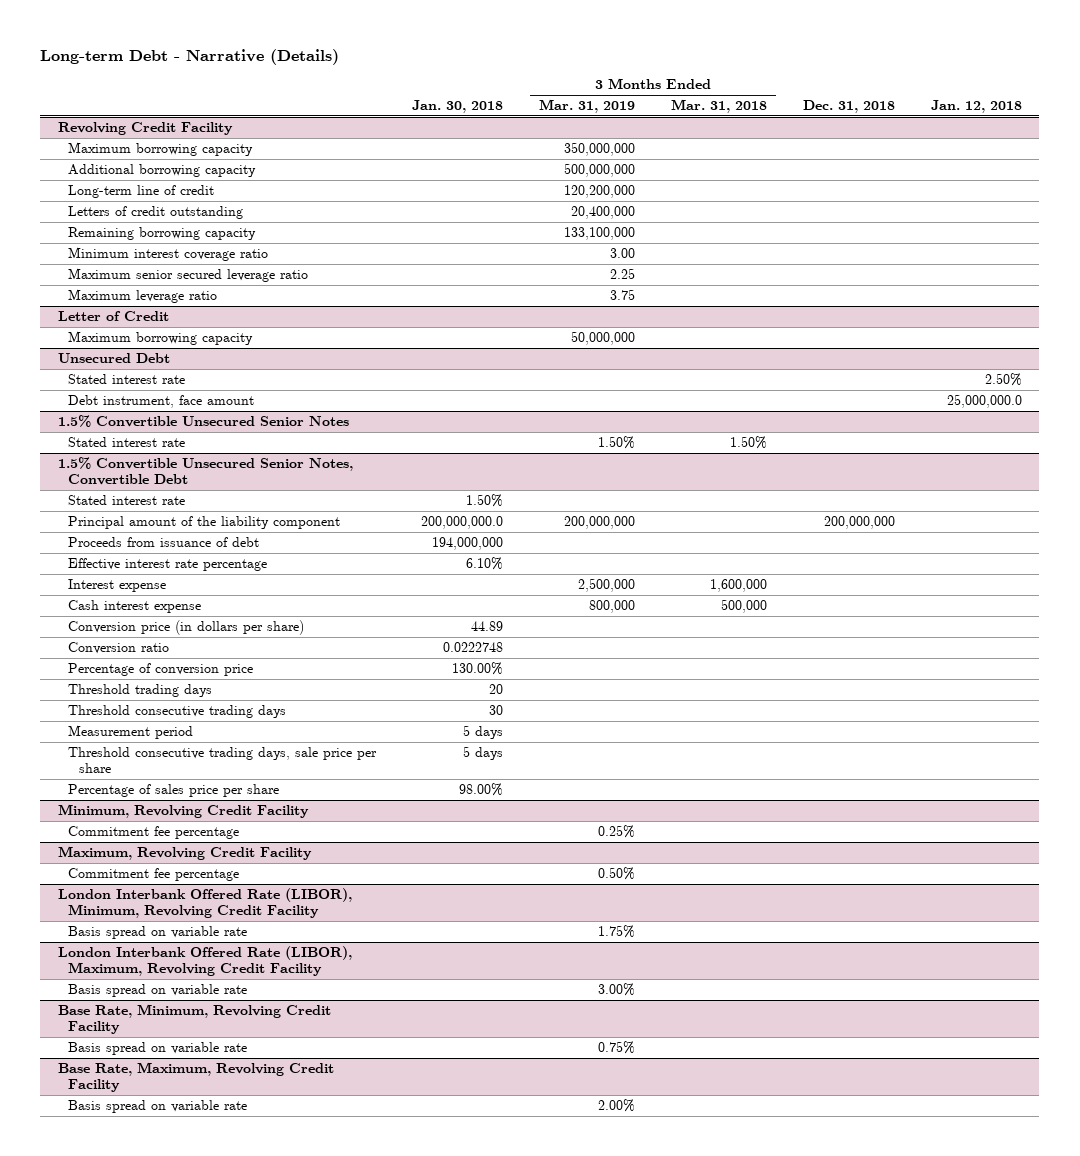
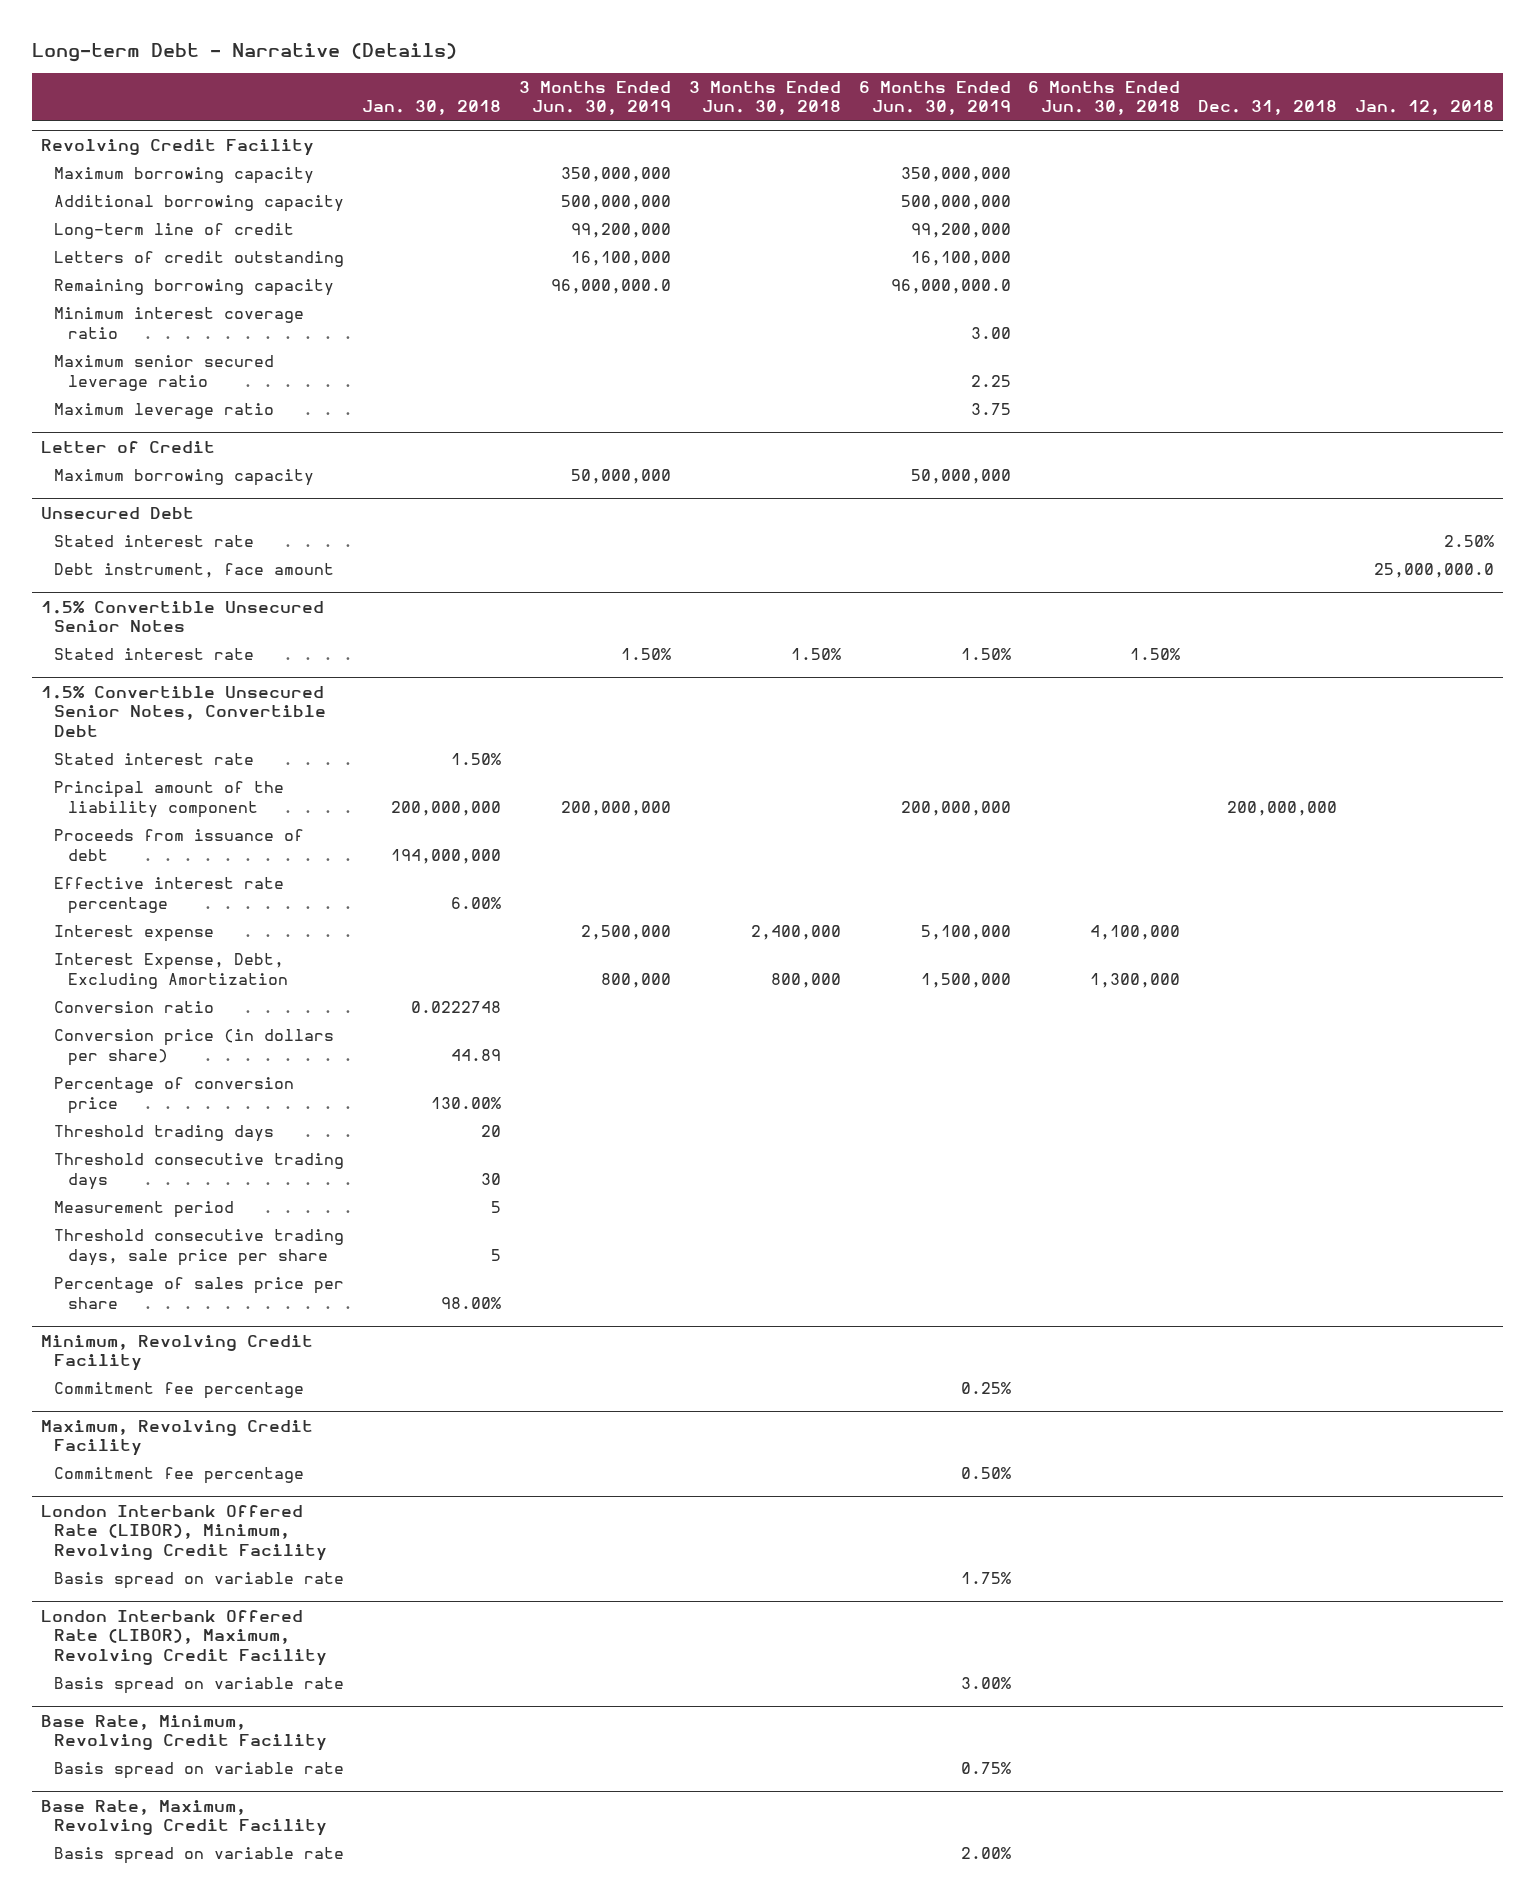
- | Jan. 30, 2018 | 3 Months Ended Mar. 31, 2019 | 3 Months Ended Mar. 31, 2018 | Dec. 31, 2018 | Jan. 12, 2018
+ | Jan. 30, 2018 | 3 Months Ended Jun. 30, 2019 | 3 Months Ended Jun. 30, 2018 | 6 Months Ended Jun. 30, 2019 | 6 Months Ended Jun. 30, 2018 | Dec. 31, 2018 | Jan. 12, 2018
@ 1.5% Convertible Unsecured Senior Notes, Convertible Debt
- Principal amount of the liability component | 200,000,000.0 | 200,000,000 | | 200,000,000 |
+ Principal amount of the liability component | 200,000,000 | 200,000,000 | | 200,000,000 | | 200,000,000 |
- Effective interest rate percentage | 6.10% | | | |
+ Effective interest rate percentage | 6.00% | | | | | |
- Cash interest expense | | 800,000 | 500,000 | |
+ Interest Expense, Debt, Excluding Amortization | | 800,000 | 800,000 | 1,500,000 | 1,300,000 | |
moved down: Conversion price (in dollars per share) | 44.89 | | | | | |
- Measurement period | 5 days | | | |
- Threshold consecutive trading days, sale price per share | 5 days | | | |
+ Measurement period | 5 | | | | | |
+ Threshold consecutive trading days, sale price per share | 5 | | | | | |

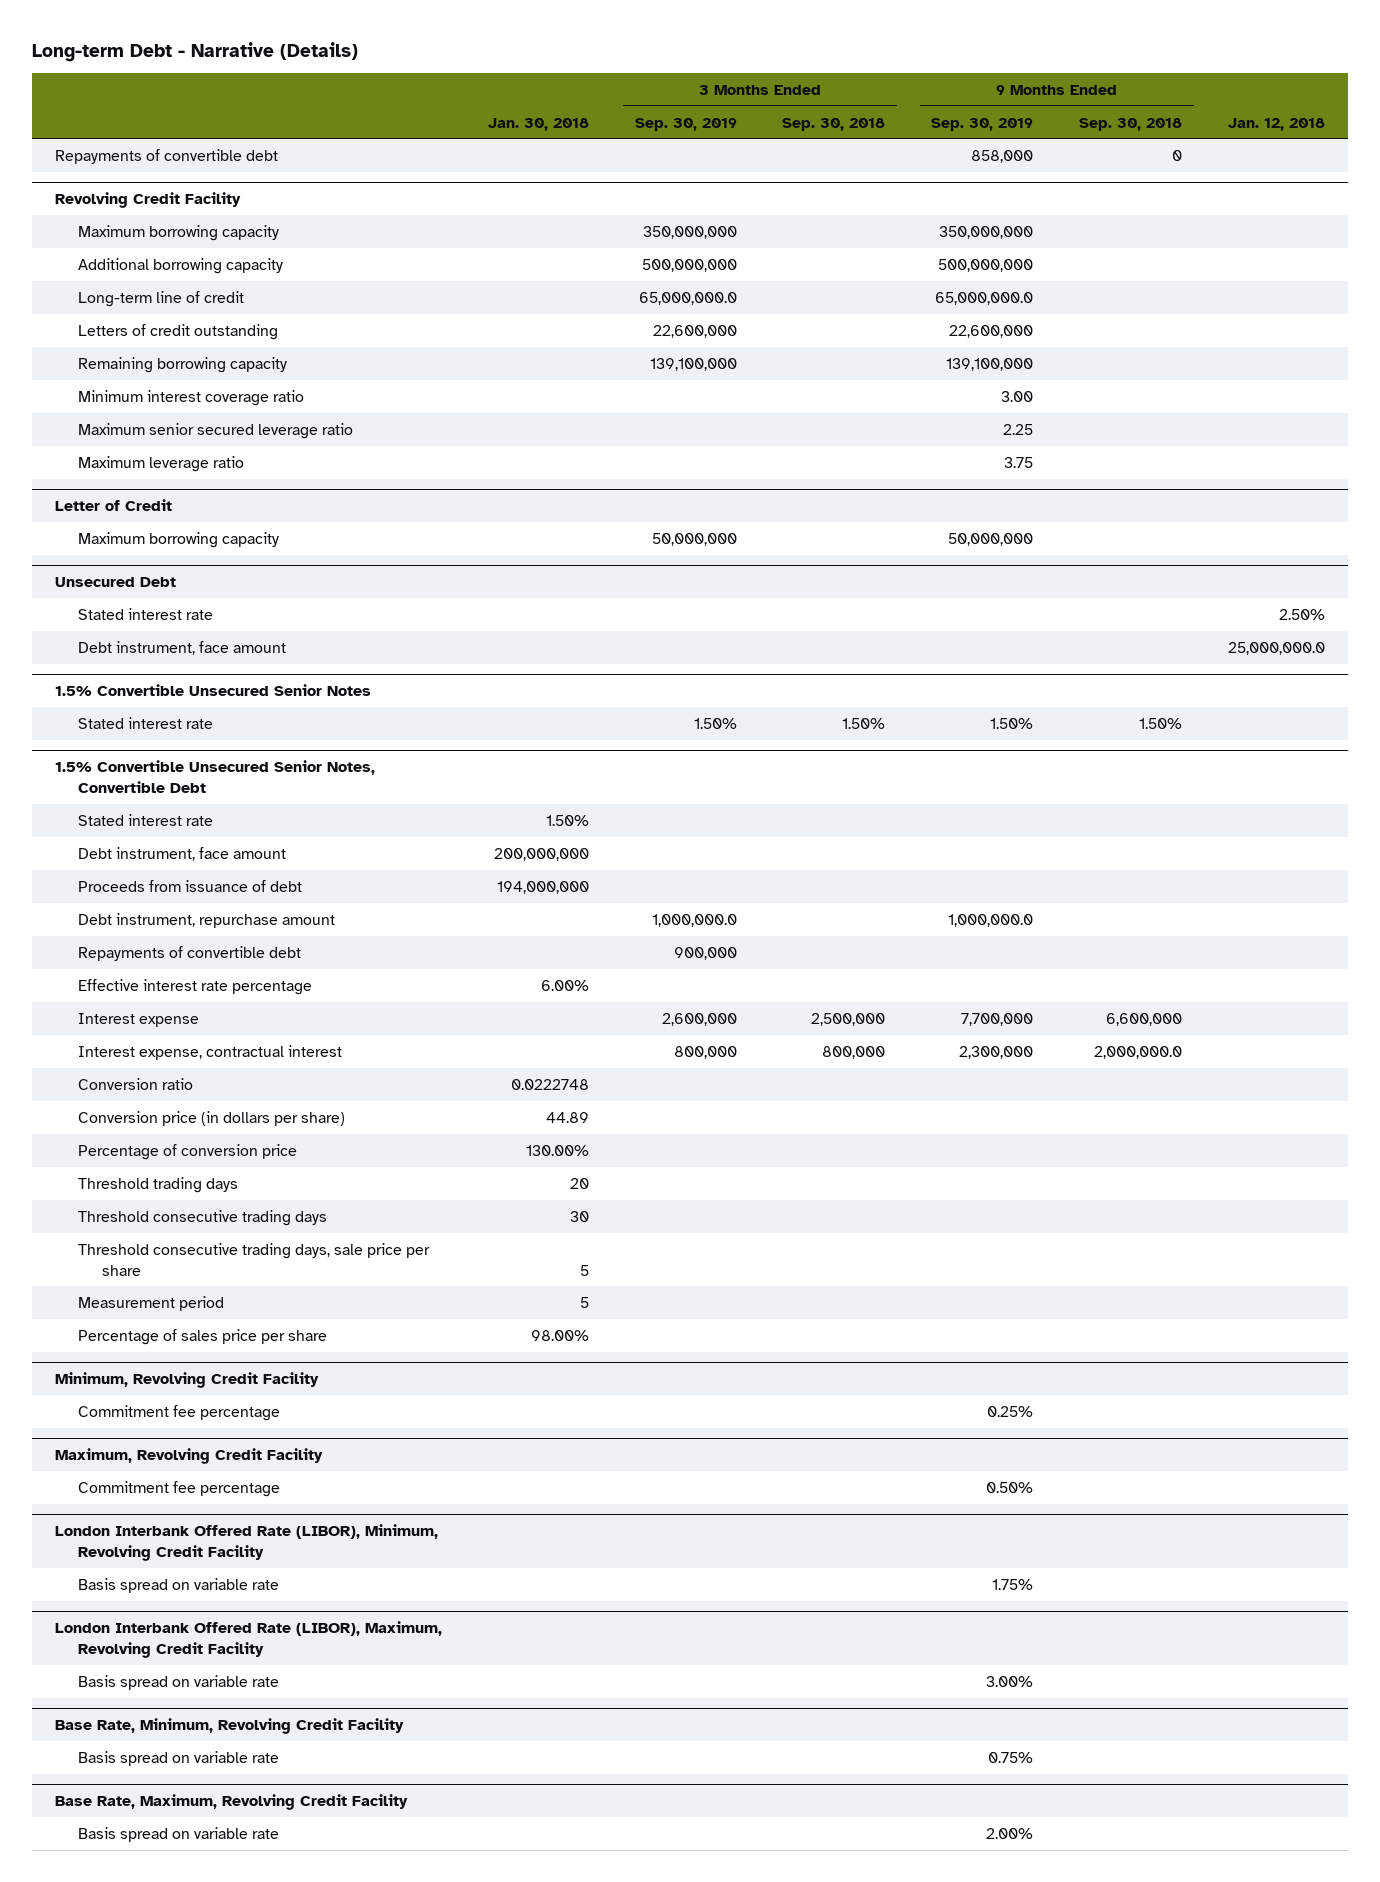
- | Jan. 30, 2018 | 3 Months Ended Jun. 30, 2019 | 3 Months Ended Jun. 30, 2018 | 6 Months Ended Jun. 30, 2019 | 6 Months Ended Jun. 30, 2018 | Dec. 31, 2018 | Jan. 12, 2018
+ | Jan. 30, 2018 | 3 Months Ended Sep. 30, 2019 | 3 Months Ended Sep. 30, 2018 | 9 Months Ended Sep. 30, 2019 | 9 Months Ended Sep. 30, 2018 | Jan. 12, 2018
+ Repayments of convertible debt | | | | 858,000 | 0 |
@ 1.5% Convertible Unsecured Senior Notes, Convertible Debt
- Principal amount of the liability component | 200,000,000 | 200,000,000 | | 200,000,000 | | 200,000,000 |
+ Debt instrument, face amount | 200,000,000 | | | | |
+ Debt instrument, repurchase amount | | 1,000,000.0 | | 1,000,000.0 | |
+ Repayments of convertible debt | | 900,000 | | | |
- Interest Expense, Debt, Excluding Amortization | | 800,000 | 800,000 | 1,500,000 | 1,300,000 | |
+ Interest expense, contractual interest | | 800,000 | 800,000 | 2,300,000 | 2,000,000.0 |
moved down: Measurement period | 5 | | | | |

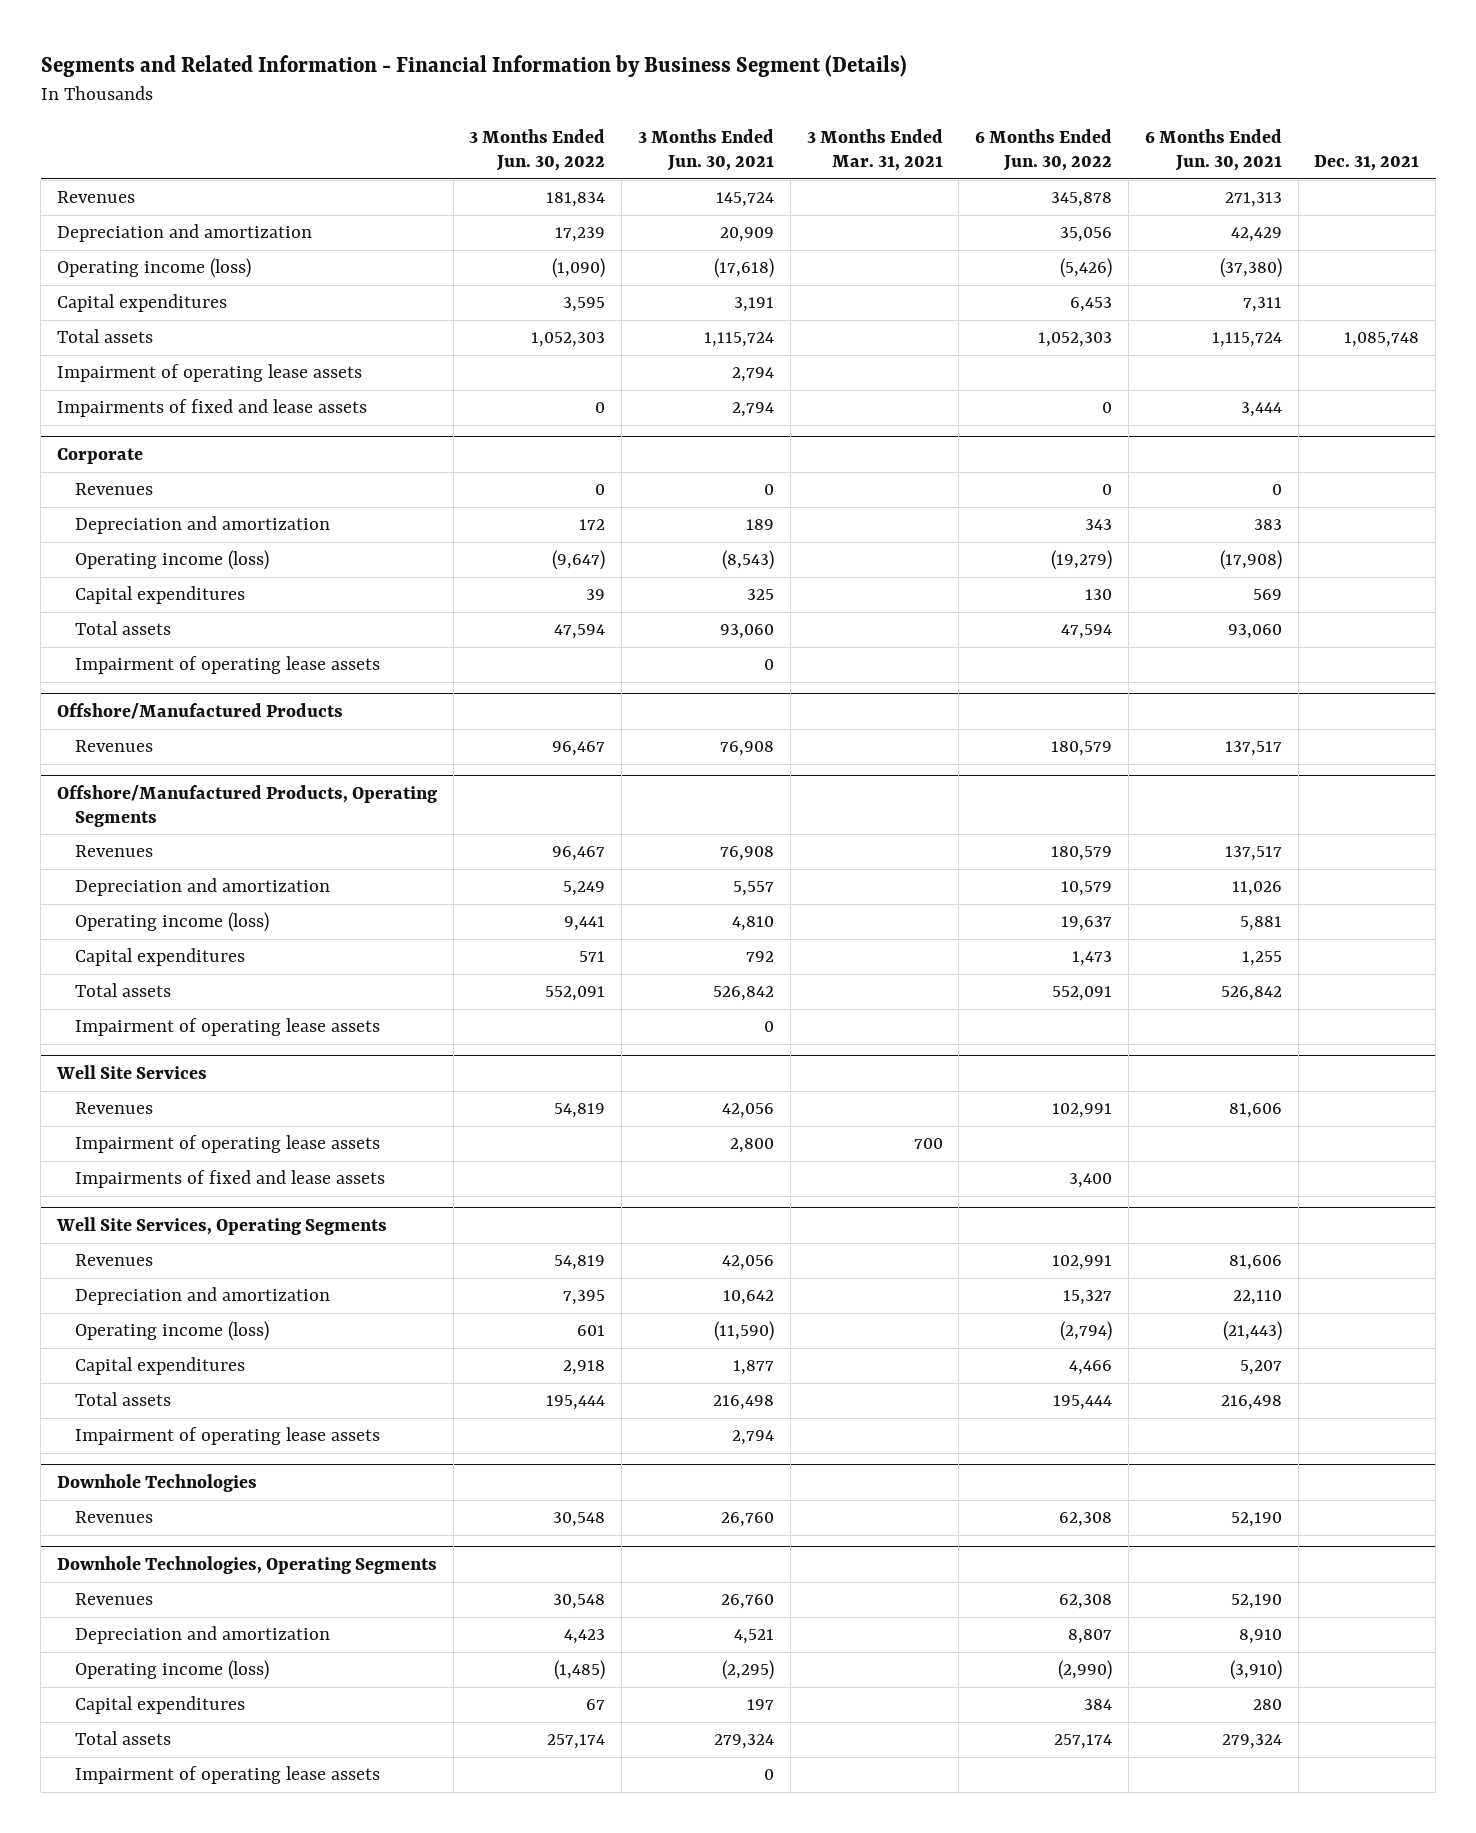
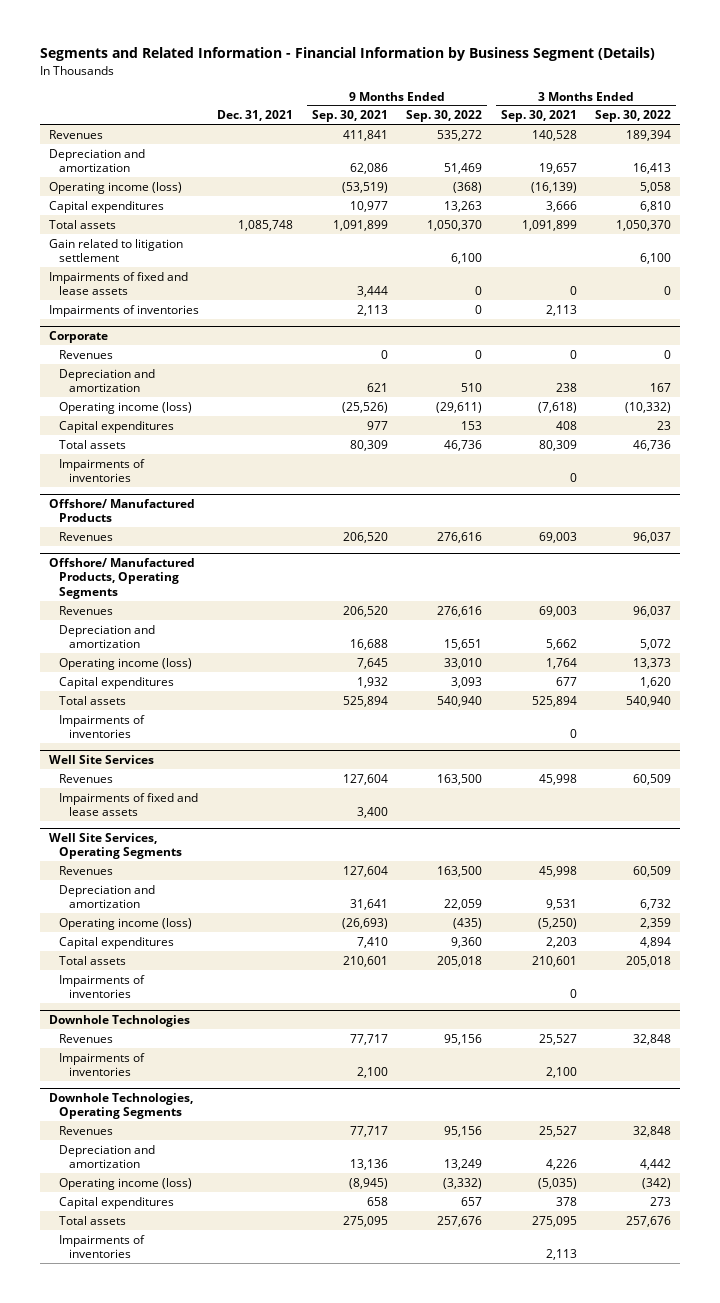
- | 3 Months Ended Jun. 30, 2022 | 3 Months Ended Jun. 30, 2021 | 3 Months Ended Mar. 31, 2021 | 6 Months Ended Jun. 30, 2022 | 6 Months Ended Jun. 30, 2021 | Dec. 31, 2021
+ | Dec. 31, 2021 | 9 Months Ended Sep. 30, 2021 | 9 Months Ended Sep. 30, 2022 | 3 Months Ended Sep. 30, 2021 | 3 Months Ended Sep. 30, 2022
- Impairment of operating lease assets | | 2,794 | | | |
+ Gain related to litigation settlement | | | 6,100 | | 6,100
+ Impairments of inventories | | 2,113 | 0 | 2,113 |
@ Corporate
- Impairment of operating lease assets | | 0 | | | |
- Offshore/Manufactured Products
@ Corporate
+ Impairments of inventories | | | | 0 |
+ Offshore/ Manufactured Products
- Offshore/Manufactured Products, Operating Segments
+ Offshore/ Manufactured Products, Operating Segments
- Impairment of operating lease assets | | 0 | | | |
+ Impairments of inventories | | | | 0 |
@ Well Site Services
- Impairment of operating lease assets | | 2,800 | 700 | | |
@ Well Site Services, Operating Segments
- Impairment of operating lease assets | | 2,794 | | | |
+ Impairments of inventories | | | | 0 |
@ Downhole Technologies
+ Impairments of inventories | | 2,100 | | 2,100 |
@ Downhole Technologies, Operating Segments
- Impairment of operating lease assets | | 0 | | | |
+ Impairments of inventories | | | | 2,113 |

